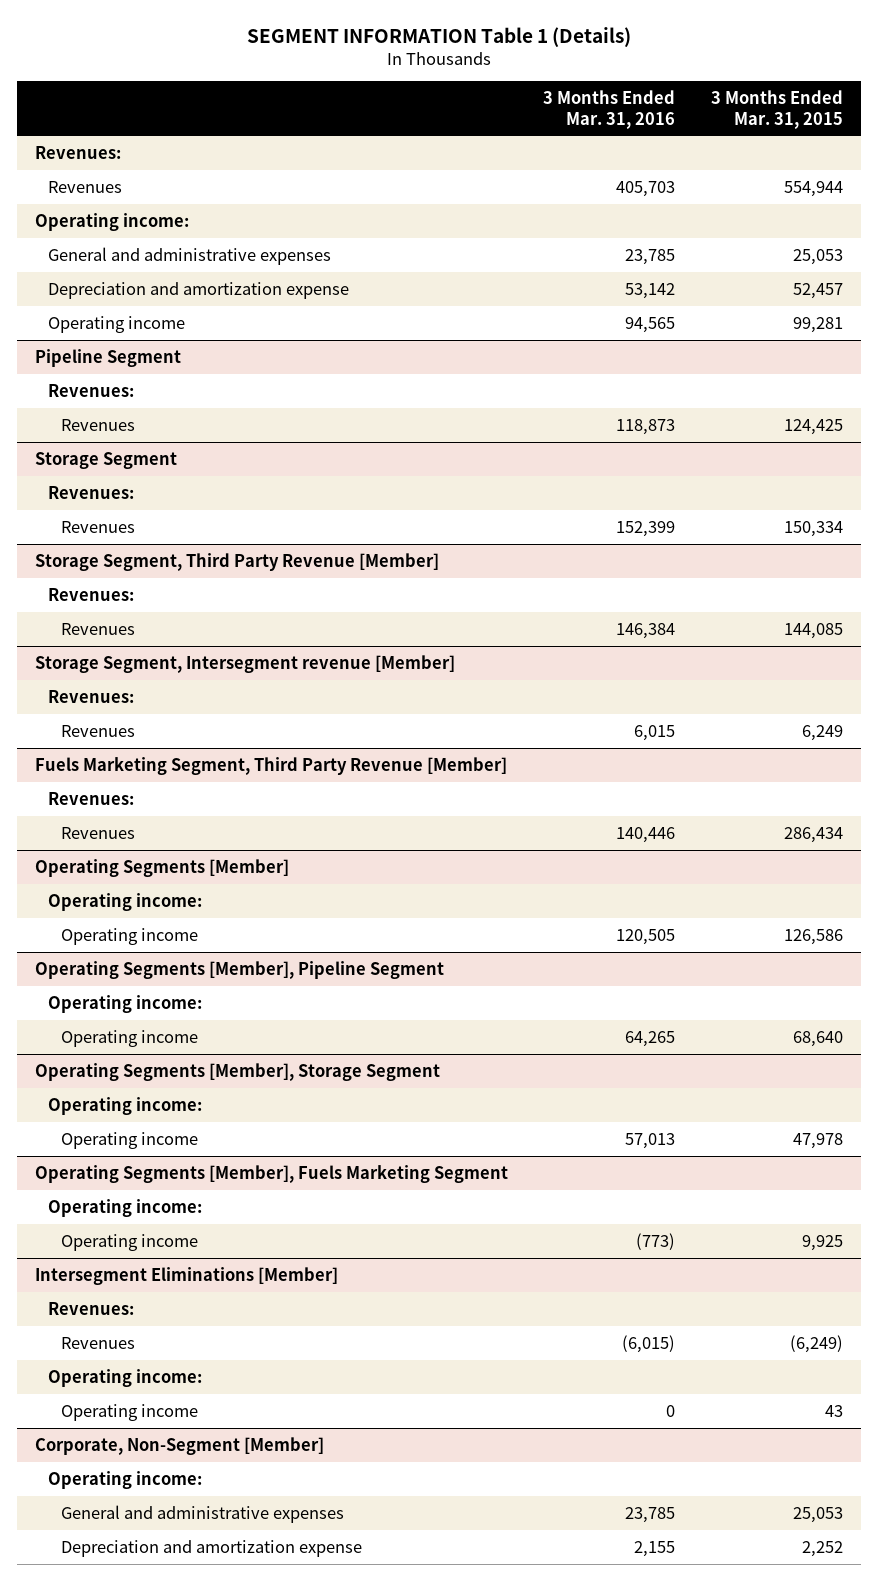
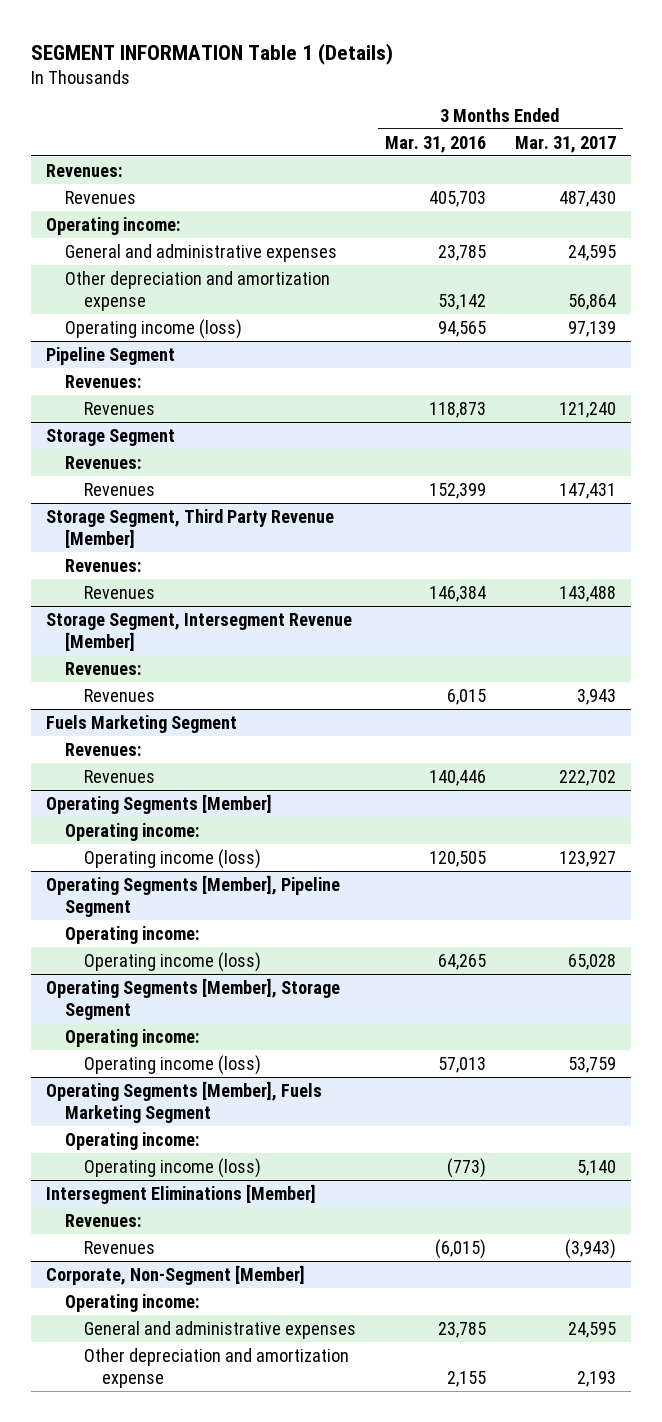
- | 3 Months Ended Mar. 31, 2016 | 3 Months Ended Mar. 31, 2015
+ | 3 Months Ended Mar. 31, 2016 | 3 Months Ended Mar. 31, 2017
- Depreciation and amortization expense | 53,142 | 52,457
- Operating income | 94,565 | 99,281
+ Other depreciation and amortization expense | 53,142 | 56,864
+ Operating income (loss) | 94,565 | 97,139
- Storage Segment, Intersegment revenue [Member]
+ Storage Segment, Intersegment Revenue [Member]
- Fuels Marketing Segment, Third Party Revenue [Member]
+ Fuels Marketing Segment
@ Operating Segments [Member]
- Operating income | 120,505 | 126,586
+ Operating income (loss) | 120,505 | 123,927
@ Operating Segments [Member], Pipeline Segment
- Operating income | 64,265 | 68,640
+ Operating income (loss) | 64,265 | 65,028
@ Operating Segments [Member], Storage Segment
- Operating income | 57,013 | 47,978
+ Operating income (loss) | 57,013 | 53,759
@ Operating Segments [Member], Fuels Marketing Segment
- Operating income | (773) | 9,925
+ Operating income (loss) | (773) | 5,140
@ Intersegment Eliminations [Member]
- Operating income:
- Operating income | 0 | 43
@ Corporate, Non-Segment [Member]
- Depreciation and amortization expense | 2,155 | 2,252
+ Other depreciation and amortization expense | 2,155 | 2,193

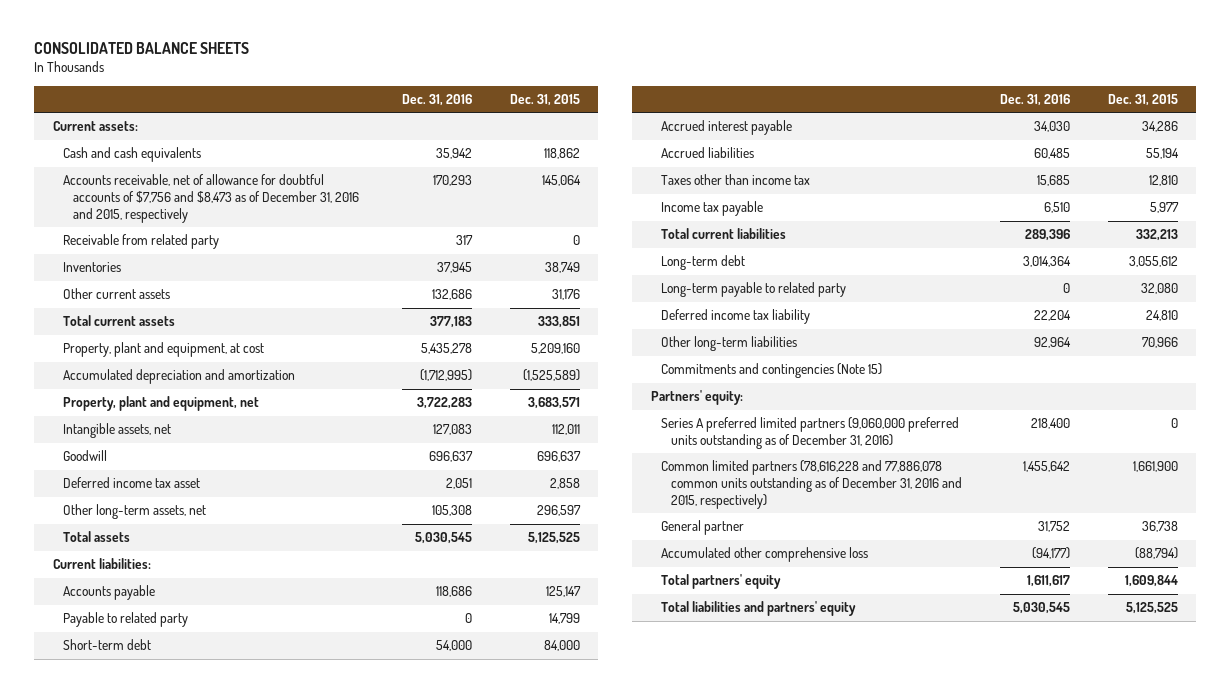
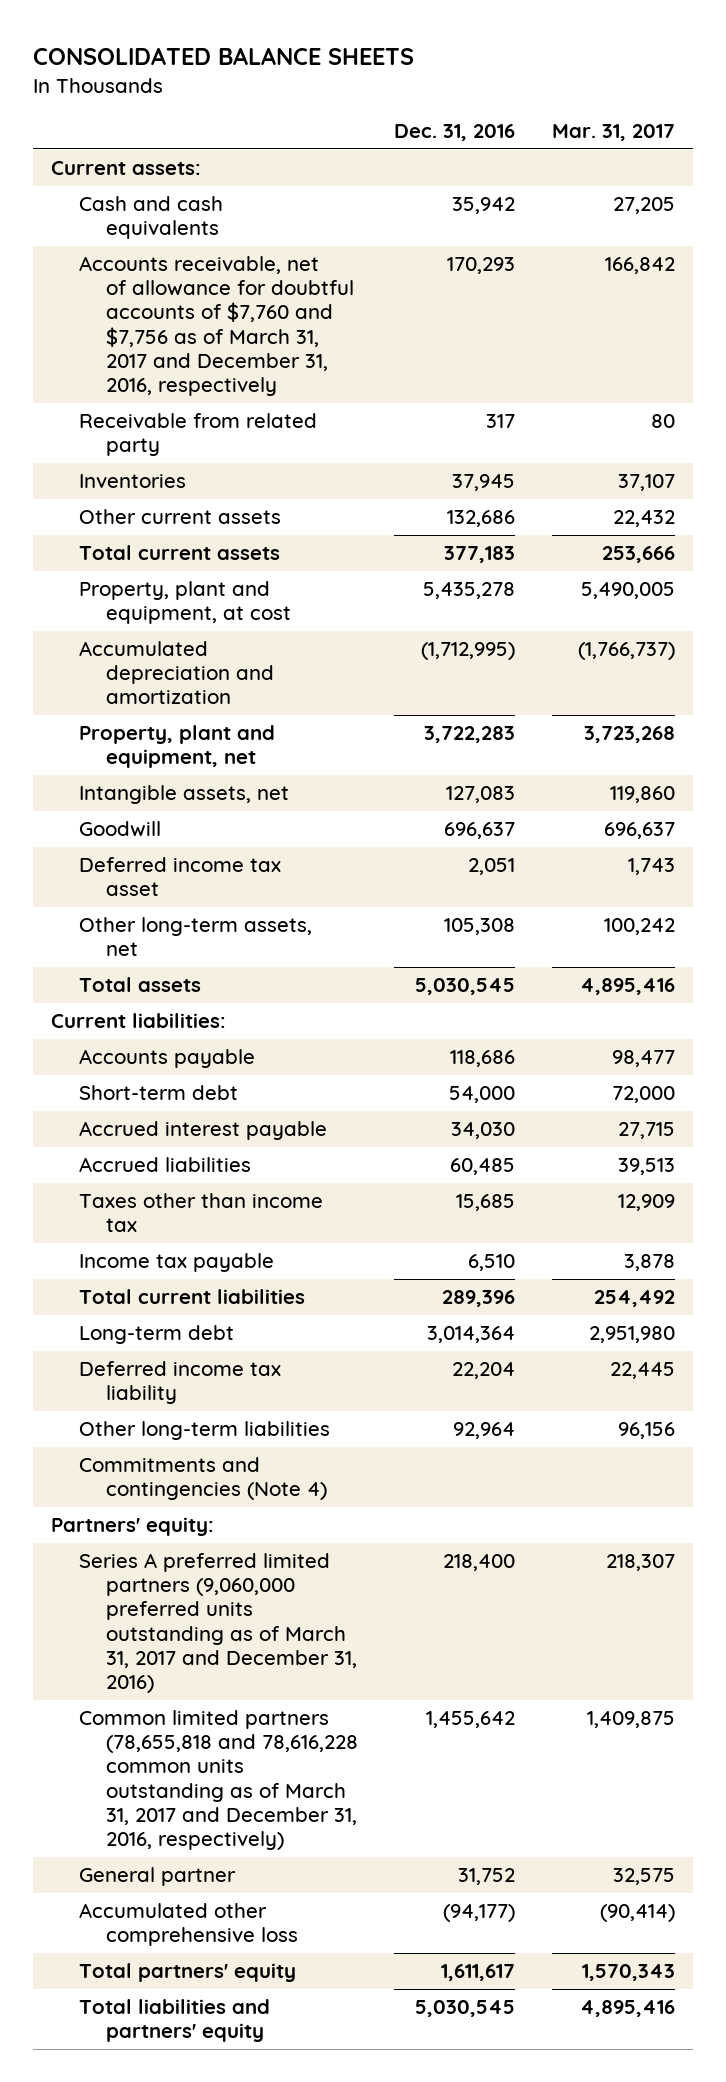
- | Dec. 31, 2016 | Dec. 31, 2015
+ | Dec. 31, 2016 | Mar. 31, 2017
- Accounts receivable, net of allowance for doubtful accounts of $7,756 and $8,473 as of December 31, 2016 and 2015, respectively | 170,293 | 145,064
+ Accounts receivable, net of allowance for doubtful accounts of $7,760 and $7,756 as of March 31, 2017 and December 31, 2016, respectively | 170,293 | 166,842
- Payable to related party | 0 | 14,799
- Long-term payable to related party | 0 | 32,080
- Commitments and contingencies (Note 15)
+ Commitments and contingencies (Note 4)
- Series A preferred limited partners (9,060,000 preferred units outstanding as of December 31, 2016) | 218,400 | 0
- Common limited partners (78,616,228 and 77,886,078 common units outstanding as of December 31, 2016 and 2015, respectively) | 1,455,642 | 1,661,900
+ Series A preferred limited partners (9,060,000 preferred units outstanding as of March 31, 2017 and December 31, 2016) | 218,400 | 218,307
+ Common limited partners (78,655,818 and 78,616,228 common units outstanding as of March 31, 2017 and December 31, 2016, respectively) | 1,455,642 | 1,409,875

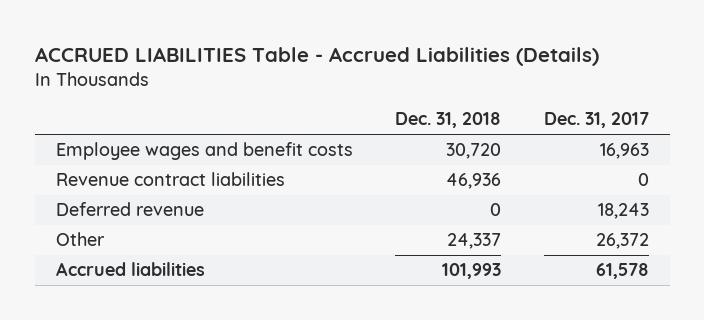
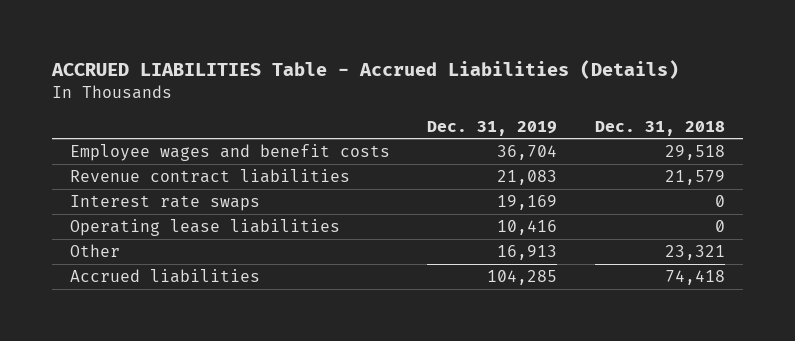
- | Dec. 31, 2018 | Dec. 31, 2017
+ | Dec. 31, 2019 | Dec. 31, 2018
- Employee wages and benefit costs | 30,720 | 16,963
- Revenue contract liabilities | 46,936 | 0
- Deferred revenue | 0 | 18,243
- Other | 24,337 | 26,372
- Accrued liabilities | 101,993 | 61,578
+ Employee wages and benefit costs | 36,704 | 29,518
+ Revenue contract liabilities | 21,083 | 21,579
+ Interest rate swaps | 19,169 | 0
+ Operating lease liabilities | 10,416 | 0
+ Other | 16,913 | 23,321
+ Accrued liabilities | 104,285 | 74,418

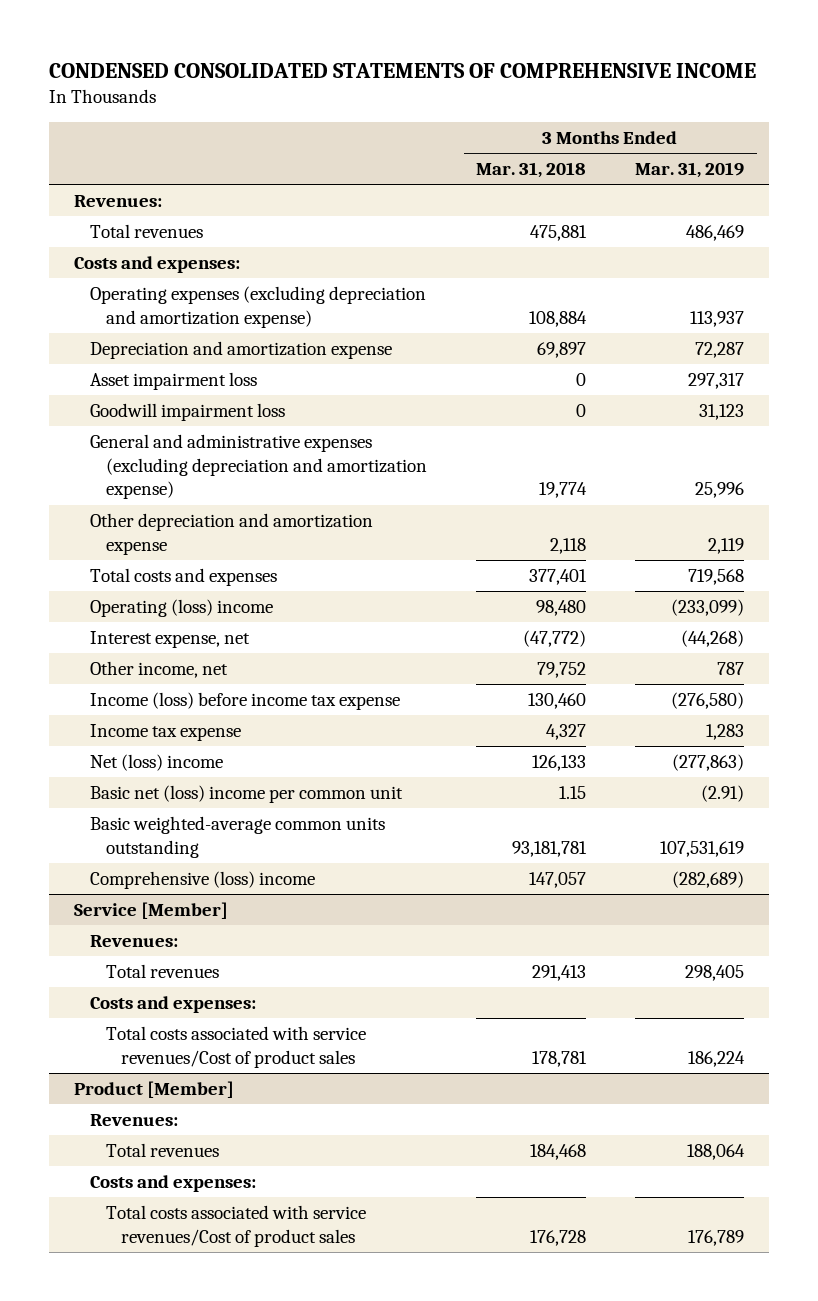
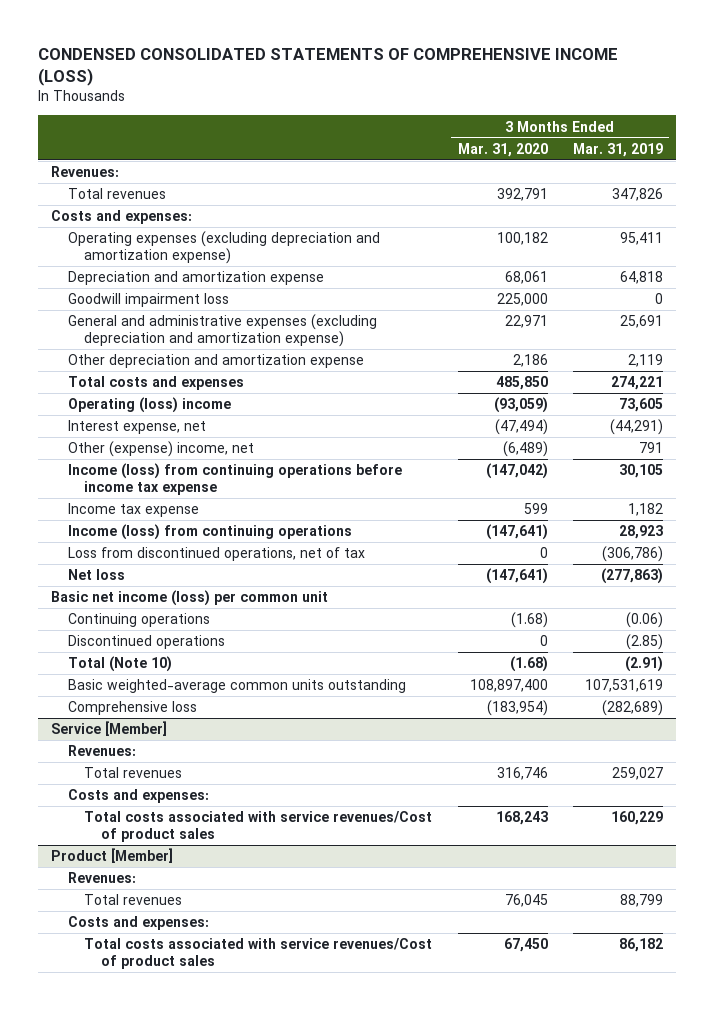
- CONDENSED CONSOLIDATED STATEMENTS OF COMPREHENSIVE INCOME
+ CONDENSED CONSOLIDATED STATEMENTS OF COMPREHENSIVE INCOME (LOSS)
- | 3 Months Ended Mar. 31, 2018 | 3 Months Ended Mar. 31, 2019
+ | 3 Months Ended Mar. 31, 2020 | 3 Months Ended Mar. 31, 2019
- Total revenues | 475,881 | 486,469
+ Total revenues | 392,791 | 347,826
- Operating expenses (excluding depreciation and amortization expense) | 108,884 | 113,937
- Depreciation and amortization expense | 69,897 | 72,287
- Asset impairment loss | 0 | 297,317
- Goodwill impairment loss | 0 | 31,123
- General and administrative expenses (excluding depreciation and amortization expense) | 19,774 | 25,996
+ Operating expenses (excluding depreciation and amortization expense) | 100,182 | 95,411
+ Depreciation and amortization expense | 68,061 | 64,818
+ Goodwill impairment loss | 225,000 | 0
+ General and administrative expenses (excluding depreciation and amortization expense) | 22,971 | 25,691
- Total costs and expenses | 377,401 | 719,568
- Operating (loss) income | 98,480 | (233,099)
- Interest expense, net | (47,772) | (44,268)
- Other income, net | 79,752 | 787
- Income (loss) before income tax expense | 130,460 | (276,580)
- Income tax expense | 4,327 | 1,283
- Net (loss) income | 126,133 | (277,863)
- Basic net (loss) income per common unit | 1.15 | (2.91)
+ Total costs and expenses | 485,850 | 274,221
+ Operating (loss) income | (93,059) | 73,605
+ Interest expense, net | (47,494) | (44,291)
+ Other (expense) income, net | (6,489) | 791
+ Income (loss) from continuing operations before income tax expense | (147,042) | 30,105
+ Income tax expense | 599 | 1,182
+ Income (loss) from continuing operations | (147,641) | 28,923
+ Loss from discontinued operations, net of tax | 0 | (306,786)
+ Net loss | (147,641) | (277,863)
+ Basic net income (loss) per common unit
+ Continuing operations | (1.68) | (0.06)
+ Discontinued operations | 0 | (2.85)
+ Total (Note 10) | (1.68) | (2.91)
- Comprehensive (loss) income | 147,057 | (282,689)
+ Comprehensive loss | (183,954) | (282,689)
@ Service [Member]
- Total revenues | 291,413 | 298,405
+ Total revenues | 316,746 | 259,027
- Total costs associated with service revenues/Cost of product sales | 178,781 | 186,224
+ Total costs associated with service revenues/Cost of product sales | 168,243 | 160,229
@ Product [Member]
- Total revenues | 184,468 | 188,064
+ Total revenues | 76,045 | 88,799
- Total costs associated with service revenues/Cost of product sales | 176,728 | 176,789
+ Total costs associated with service revenues/Cost of product sales | 67,450 | 86,182

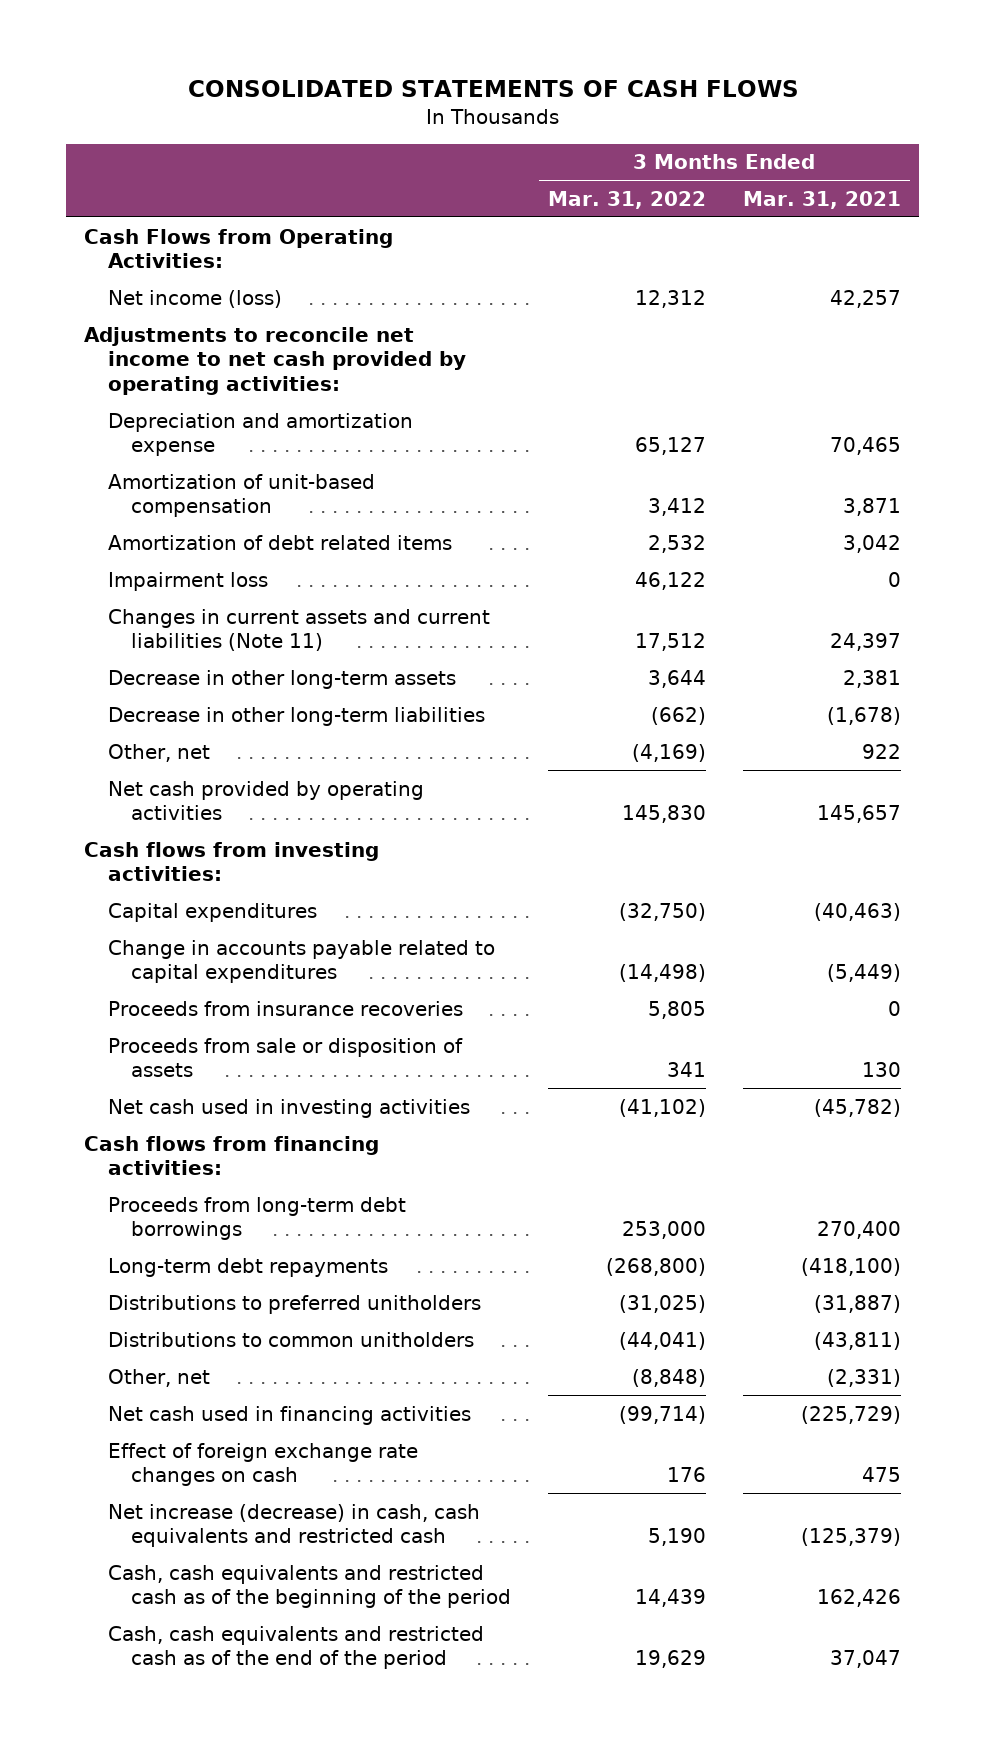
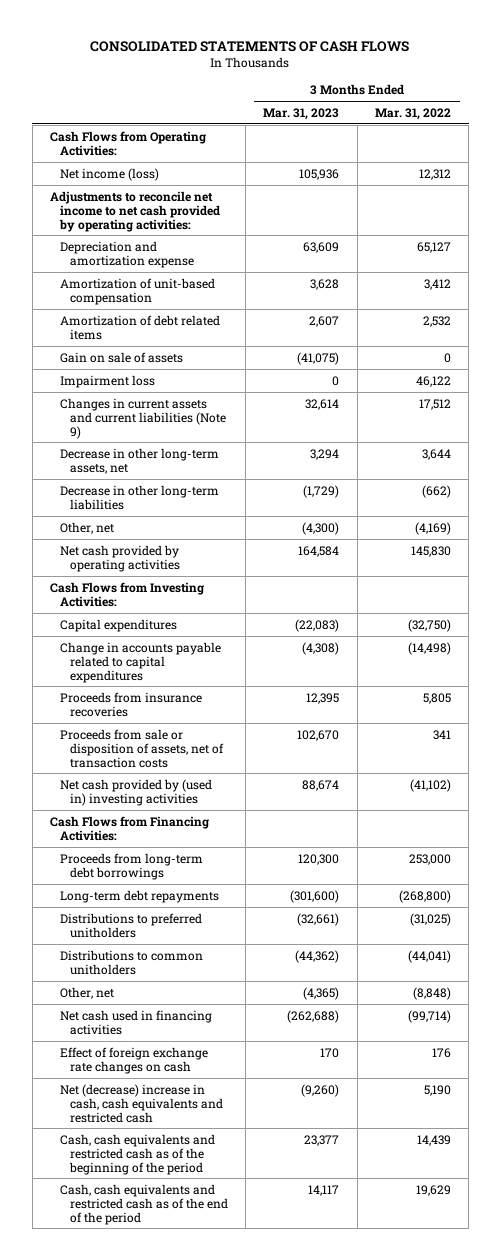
- | 3 Months Ended Mar. 31, 2022 | 3 Months Ended Mar. 31, 2021
+ | 3 Months Ended Mar. 31, 2023 | 3 Months Ended Mar. 31, 2022
+ Gain on sale of assets | (41,075) | 0
- Changes in current assets and current liabilities (Note 11) | 17,512 | 24,397
- Decrease in other long-term assets | 3,644 | 2,381
+ Changes in current assets and current liabilities (Note 9) | 32,614 | 17,512
+ Decrease in other long-term assets, net | 3,294 | 3,644
- Cash flows from investing activities:
+ Cash Flows from Investing Activities:
- Proceeds from sale or disposition of assets | 341 | 130
- Net cash used in investing activities | (41,102) | (45,782)
- Cash flows from financing activities:
+ Proceeds from sale or disposition of assets, net of transaction costs | 102,670 | 341
+ Net cash provided by (used in) investing activities | 88,674 | (41,102)
+ Cash Flows from Financing Activities:
- Net increase (decrease) in cash, cash equivalents and restricted cash | 5,190 | (125,379)
+ Net (decrease) increase in cash, cash equivalents and restricted cash | (9,260) | 5,190

